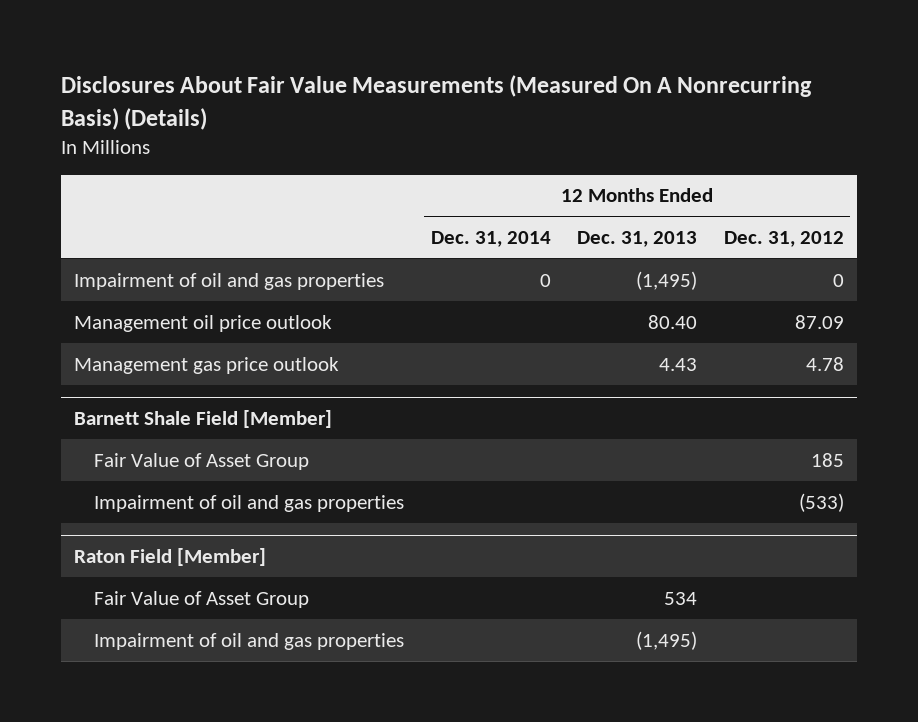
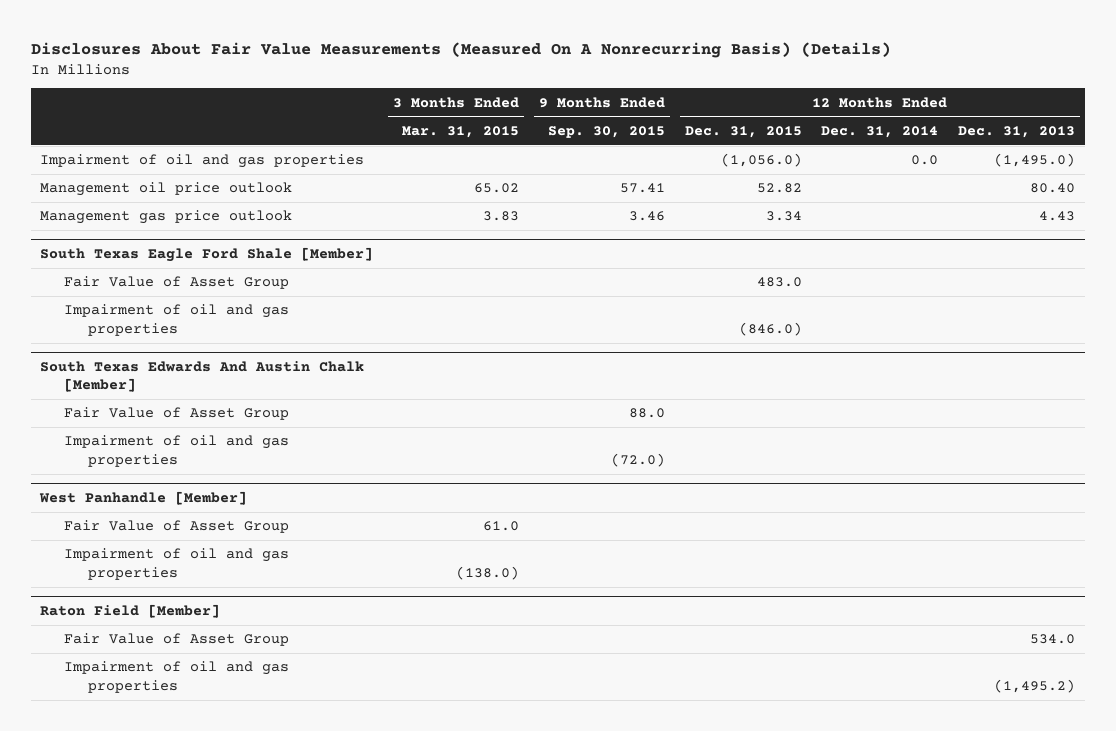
- | 12 Months Ended Dec. 31, 2014 | 12 Months Ended Dec. 31, 2013 | 12 Months Ended Dec. 31, 2012
+ | 3 Months Ended Mar. 31, 2015 | 9 Months Ended Sep. 30, 2015 | 12 Months Ended Dec. 31, 2015 | 12 Months Ended Dec. 31, 2014 | 12 Months Ended Dec. 31, 2013
- Impairment of oil and gas properties | 0 | (1,495) | 0
+ Impairment of oil and gas properties | | | (1,056.0) | 0.0 | (1,495.0)
- Barnett Shale Field [Member]
- Fair Value of Asset Group | | | 185
- Impairment of oil and gas properties | | | (533)
+ South Texas Eagle Ford Shale [Member]
+ Fair Value of Asset Group | | | 483.0 | |
+ Impairment of oil and gas properties | | | (846.0) | |
+ South Texas Edwards And Austin Chalk [Member]
+ Fair Value of Asset Group | | 88.0 | | |
+ Impairment of oil and gas properties | | (72.0) | | |
+ West Panhandle [Member]
+ Fair Value of Asset Group | 61.0 | | | |
+ Impairment of oil and gas properties | (138.0) | | | |
@ Raton Field [Member]
- Fair Value of Asset Group | | 534 |
- Impairment of oil and gas properties | | (1,495) |
+ Fair Value of Asset Group | | | | | 534.0
+ Impairment of oil and gas properties | | | | | (1,495.2)

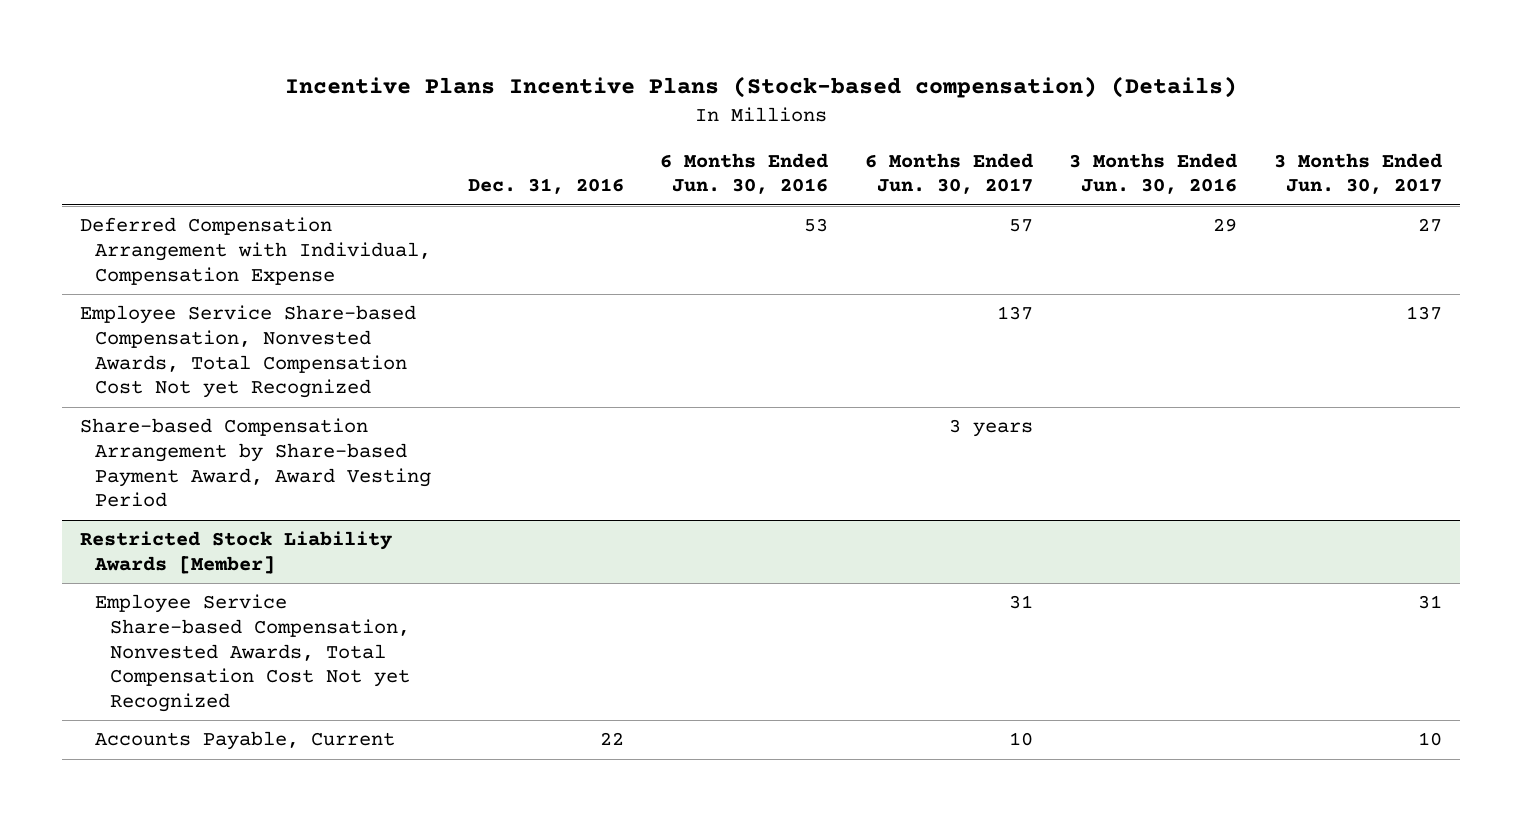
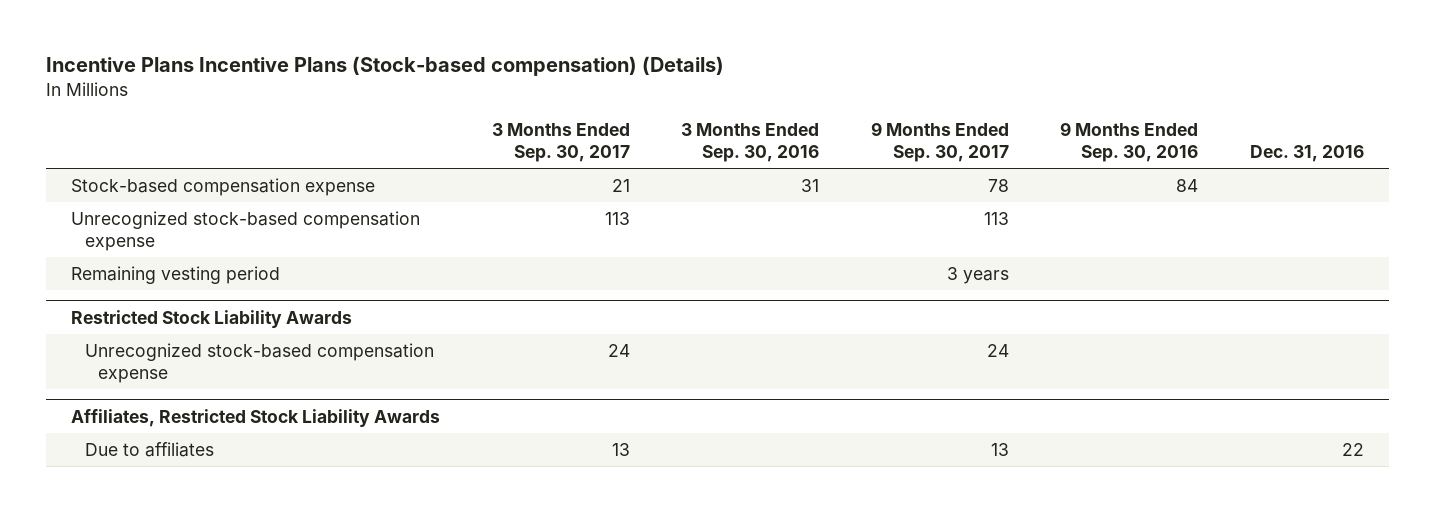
- | Dec. 31, 2016 | 6 Months Ended Jun. 30, 2016 | 6 Months Ended Jun. 30, 2017 | 3 Months Ended Jun. 30, 2016 | 3 Months Ended Jun. 30, 2017
+ | 3 Months Ended Sep. 30, 2017 | 3 Months Ended Sep. 30, 2016 | 9 Months Ended Sep. 30, 2017 | 9 Months Ended Sep. 30, 2016 | Dec. 31, 2016
- Deferred Compensation Arrangement with Individual, Compensation Expense | | 53 | 57 | 29 | 27
- Employee Service Share-based Compensation, Nonvested Awards, Total Compensation Cost Not yet Recognized | | | 137 | | 137
- Share-based Compensation Arrangement by Share-based Payment Award, Award Vesting Period | | | 3 years | |
- Restricted Stock Liability Awards [Member]
- Employee Service Share-based Compensation, Nonvested Awards, Total Compensation Cost Not yet Recognized | | | 31 | | 31
- Accounts Payable, Current | 22 | | 10 | | 10
+ Stock-based compensation expense | 21 | 31 | 78 | 84 |
+ Unrecognized stock-based compensation expense | 113 | | 113 | |
+ Remaining vesting period | | | 3 years | |
+ Restricted Stock Liability Awards
+ Unrecognized stock-based compensation expense | 24 | | 24 | |
+ Affiliates, Restricted Stock Liability Awards
+ Due to affiliates | 13 | | 13 | | 22

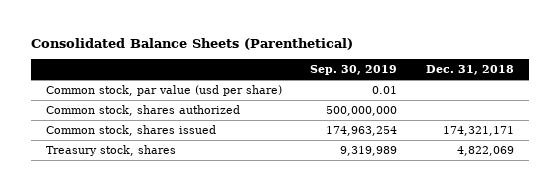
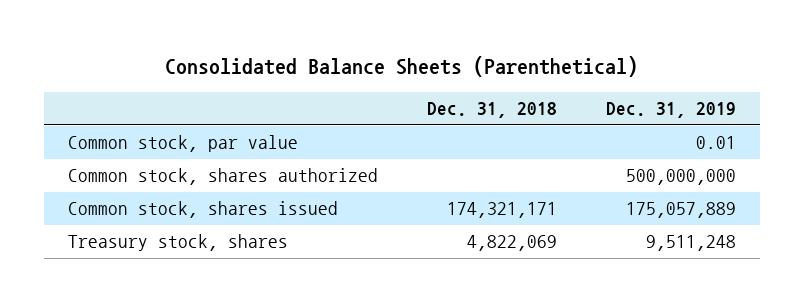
- | Sep. 30, 2019 | Dec. 31, 2018
+ | Dec. 31, 2018 | Dec. 31, 2019
- Common stock, par value (usd per share) | 0.01 |
+ Common stock, par value | | 0.01

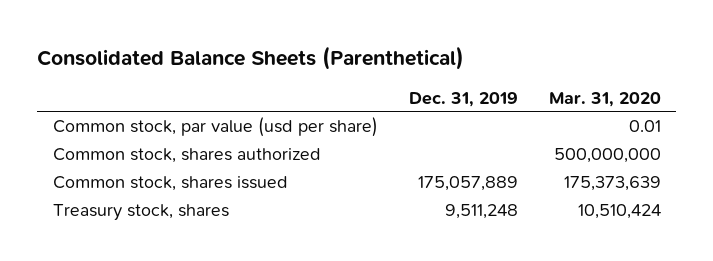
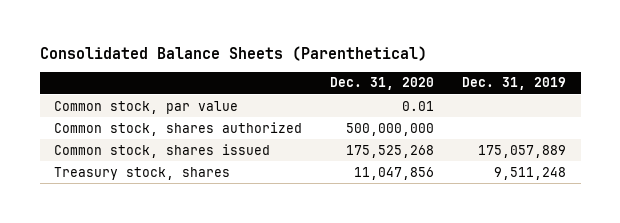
- | Dec. 31, 2019 | Mar. 31, 2020
+ | Dec. 31, 2020 | Dec. 31, 2019
- Common stock, par value (usd per share) | | 0.01
+ Common stock, par value | 0.01 |

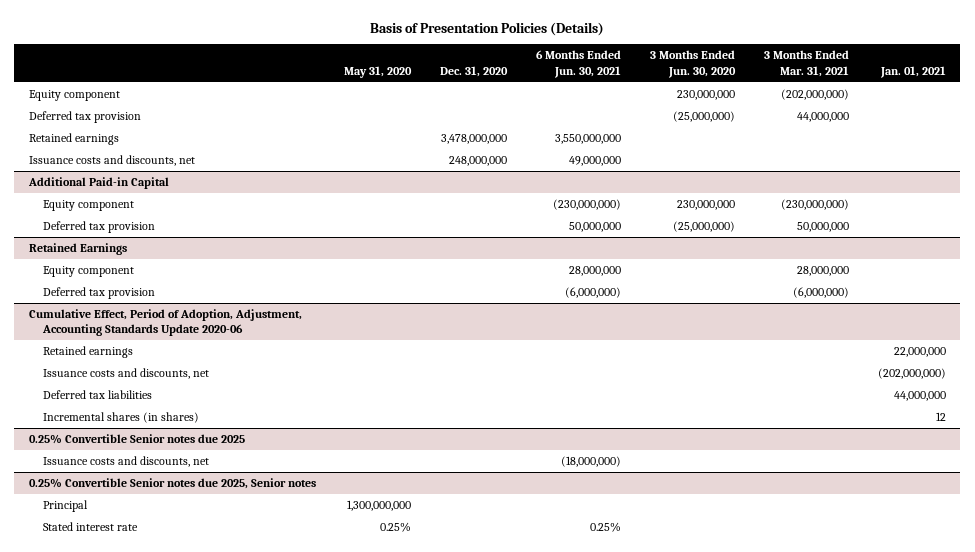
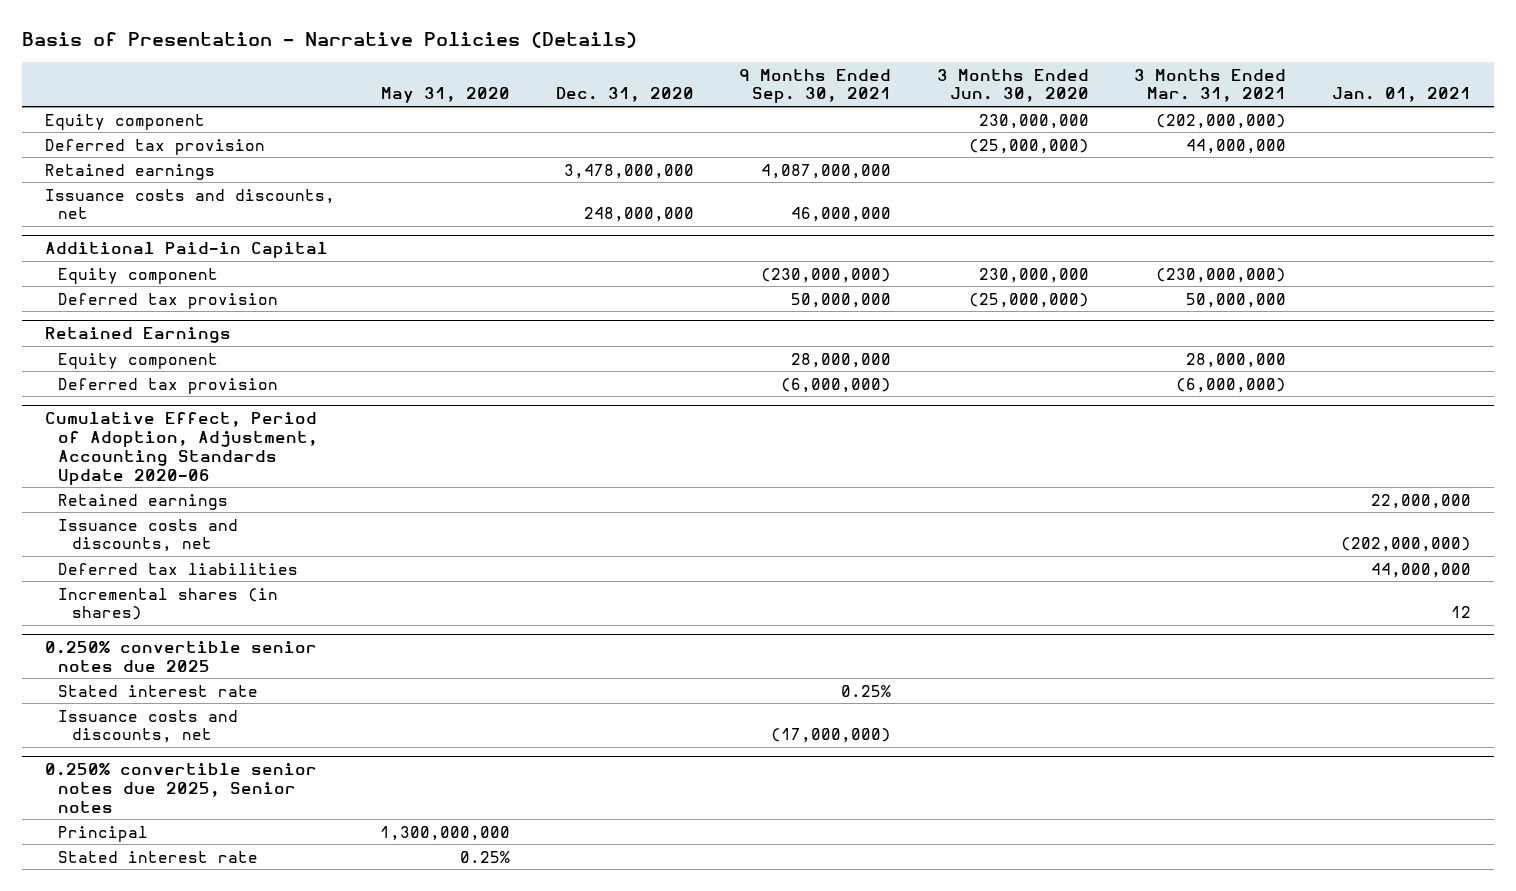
- Basis of Presentation Policies (Details)
+ Basis of Presentation - Narrative Policies (Details)
- | May 31, 2020 | Dec. 31, 2020 | 6 Months Ended Jun. 30, 2021 | 3 Months Ended Jun. 30, 2020 | 3 Months Ended Mar. 31, 2021 | Jan. 01, 2021
+ | May 31, 2020 | Dec. 31, 2020 | 9 Months Ended Sep. 30, 2021 | 3 Months Ended Jun. 30, 2020 | 3 Months Ended Mar. 31, 2021 | Jan. 01, 2021
- 0.25% Convertible Senior notes due 2025
+ 0.250% convertible senior notes due 2025
+ Stated interest rate | | | 0.25% | | |
- 0.25% Convertible Senior notes due 2025, Senior notes
+ 0.250% convertible senior notes due 2025, Senior notes

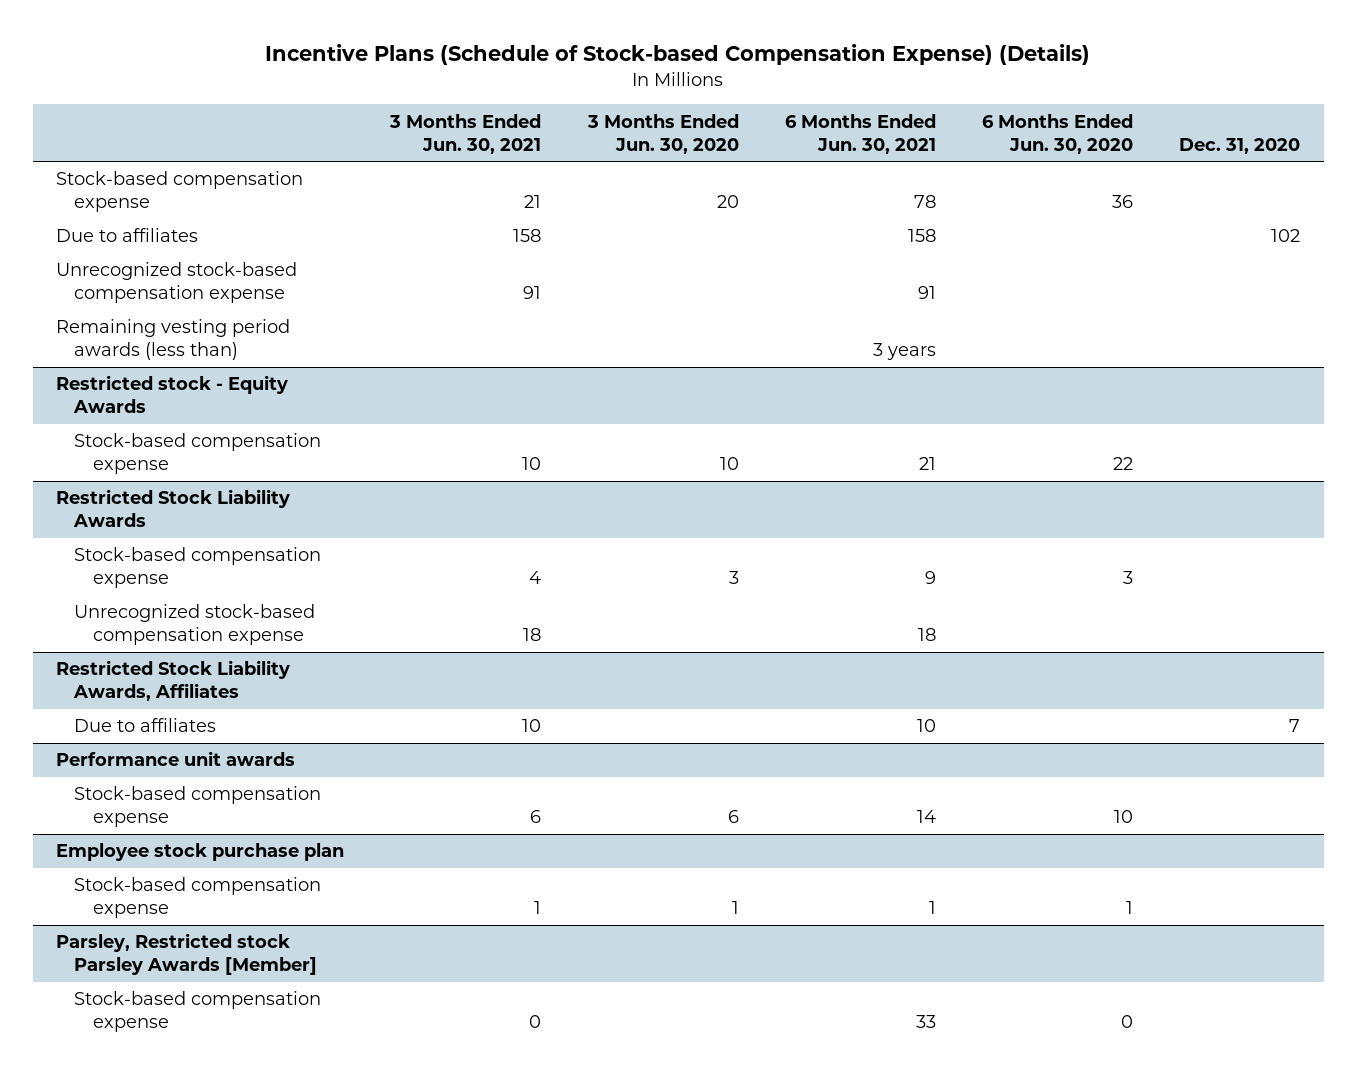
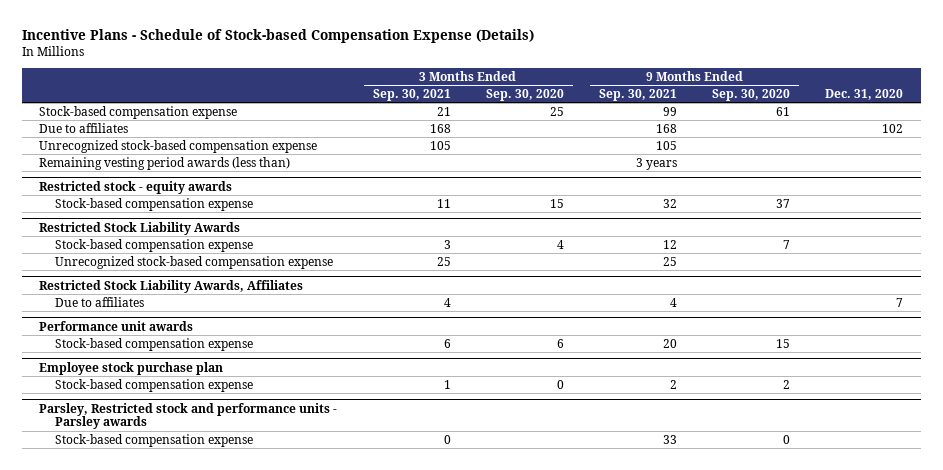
- Incentive Plans (Schedule of Stock-based Compensation Expense) (Details)
+ Incentive Plans - Schedule of Stock-based Compensation Expense (Details)
- | 3 Months Ended Jun. 30, 2021 | 3 Months Ended Jun. 30, 2020 | 6 Months Ended Jun. 30, 2021 | 6 Months Ended Jun. 30, 2020 | Dec. 31, 2020
+ | 3 Months Ended Sep. 30, 2021 | 3 Months Ended Sep. 30, 2020 | 9 Months Ended Sep. 30, 2021 | 9 Months Ended Sep. 30, 2020 | Dec. 31, 2020
- Restricted stock - Equity Awards
+ Restricted stock - equity awards
- Parsley, Restricted stock Parsley Awards [Member]
+ Parsley, Restricted stock and performance units - Parsley awards

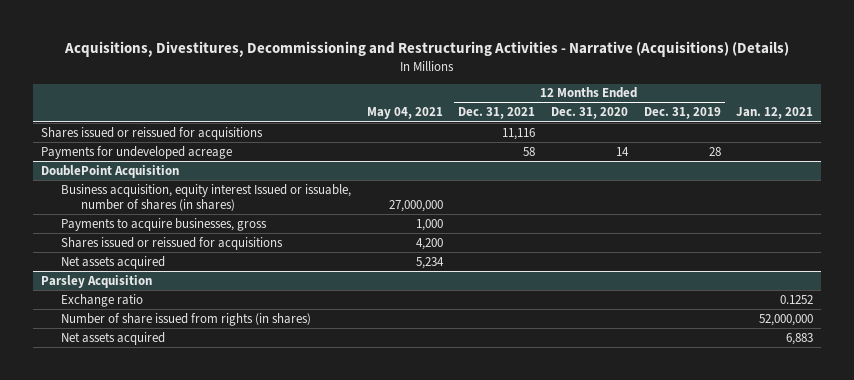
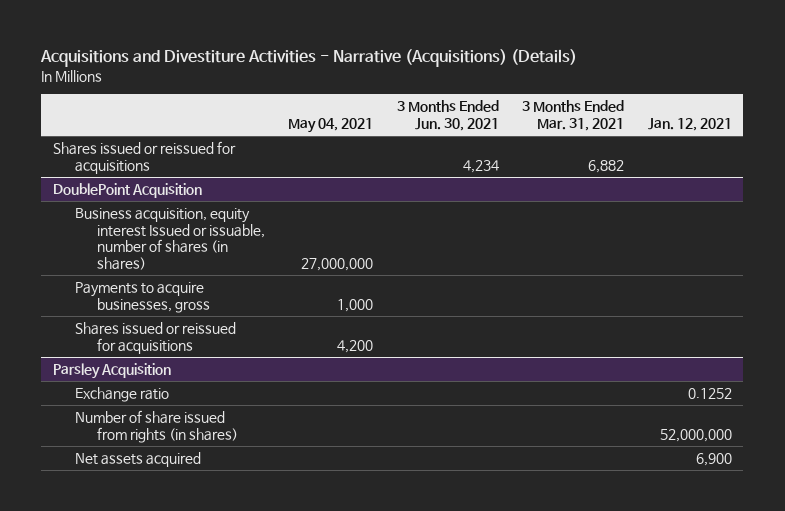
- Acquisitions, Divestitures, Decommissioning and Restructuring Activities - Narrative (Acquisitions) (Details)
+ Acquisitions and Divestiture Activities - Narrative (Acquisitions) (Details)
- | May 04, 2021 | 12 Months Ended Dec. 31, 2021 | 12 Months Ended Dec. 31, 2020 | 12 Months Ended Dec. 31, 2019 | Jan. 12, 2021
+ | May 04, 2021 | 3 Months Ended Jun. 30, 2021 | 3 Months Ended Mar. 31, 2021 | Jan. 12, 2021
- Payments for undeveloped acreage | | 58 | 14 | 28 |
@ DoublePoint Acquisition
- Net assets acquired | 5,234 | | | |
@ Parsley Acquisition
- Net assets acquired | | | | | 6,883
+ Net assets acquired | | | | 6,900

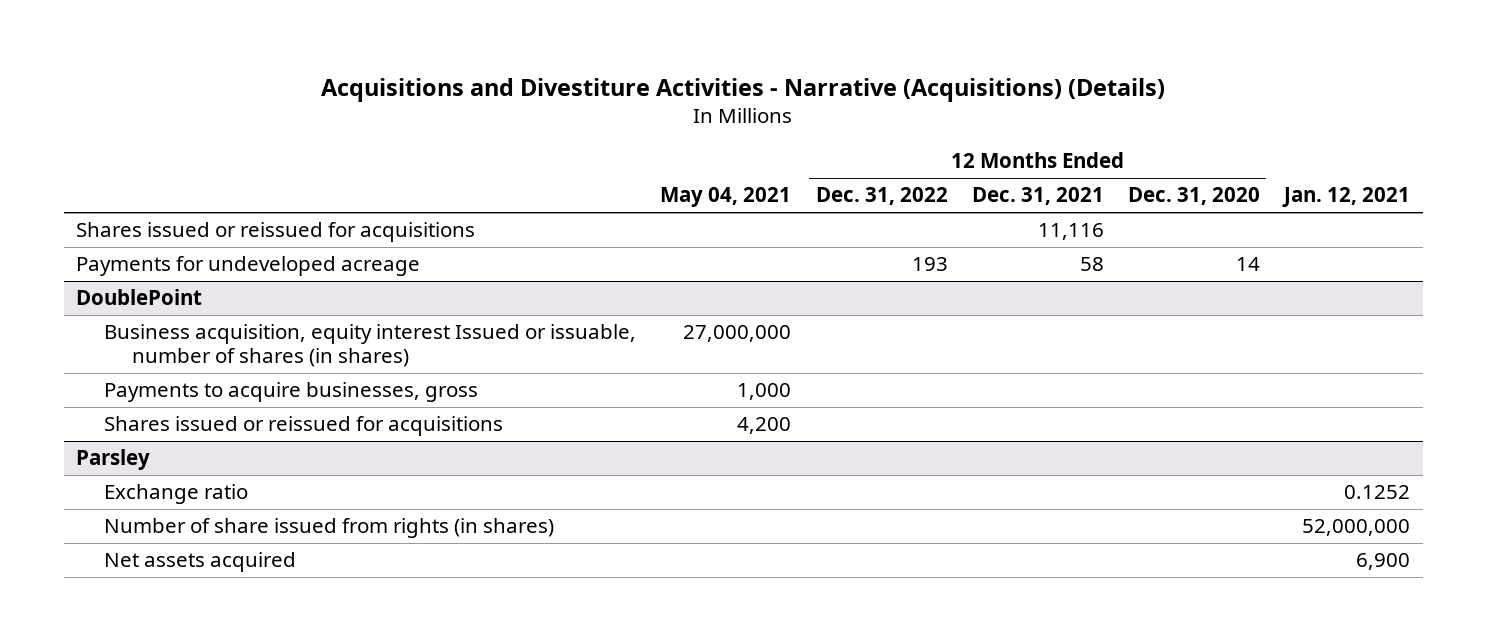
- | May 04, 2021 | 3 Months Ended Jun. 30, 2021 | 3 Months Ended Mar. 31, 2021 | Jan. 12, 2021
+ | May 04, 2021 | 12 Months Ended Dec. 31, 2022 | 12 Months Ended Dec. 31, 2021 | 12 Months Ended Dec. 31, 2020 | Jan. 12, 2021
- DoublePoint Acquisition
+ Payments for undeveloped acreage | | 193 | 58 | 14 |
+ DoublePoint
- Parsley Acquisition
+ Parsley

